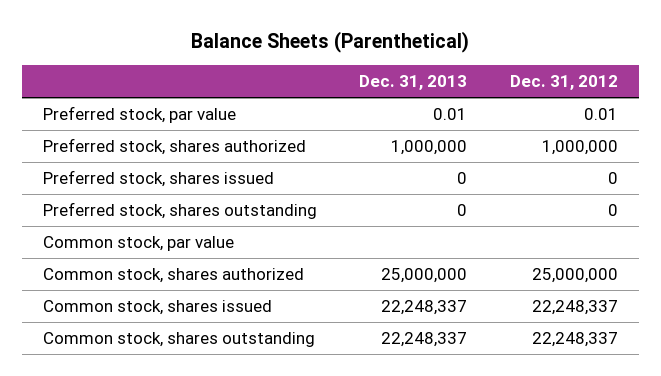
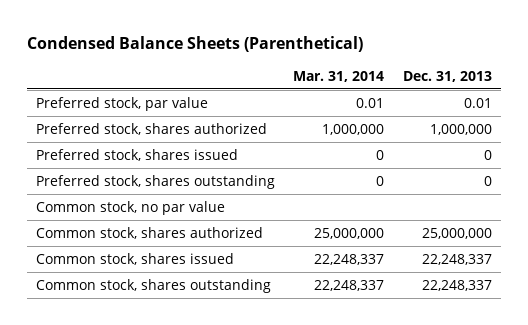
- Balance Sheets (Parenthetical)
+ Condensed Balance Sheets (Parenthetical)
- | Dec. 31, 2013 | Dec. 31, 2012
+ | Mar. 31, 2014 | Dec. 31, 2013
- Common stock, par value
+ Common stock, no par value

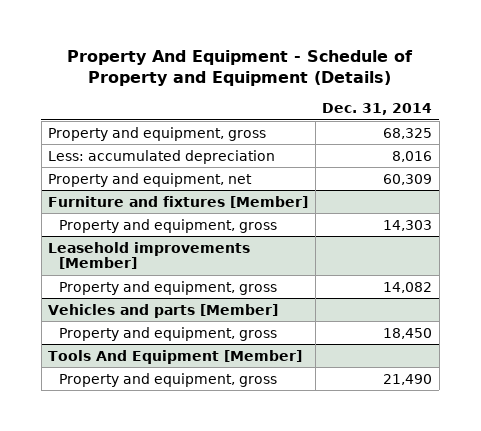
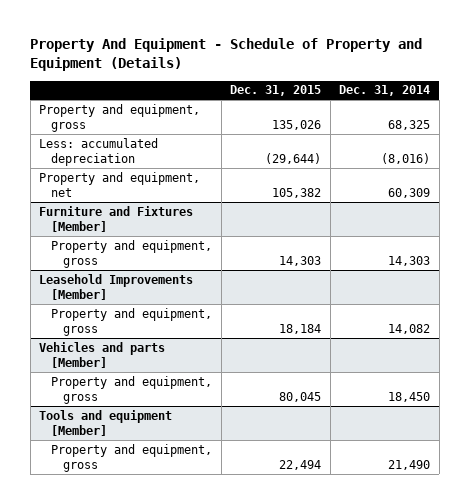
- | Dec. 31, 2014
+ | Dec. 31, 2015 | Dec. 31, 2014
- Less: accumulated depreciation | 8,016
+ Less: accumulated depreciation | (29,644) | (8,016)
- Furniture and fixtures [Member]
+ Furniture and Fixtures [Member]
- Leasehold improvements [Member]
+ Leasehold Improvements [Member]
- Tools And Equipment [Member]
+ Tools and equipment [Member]

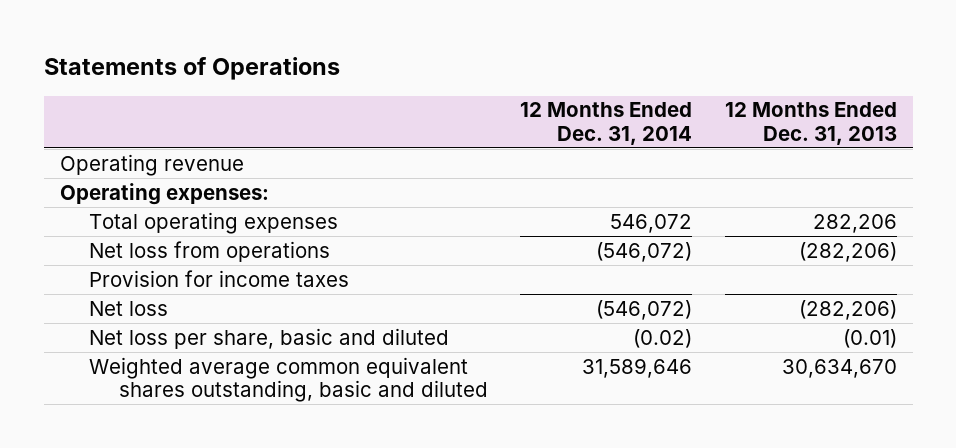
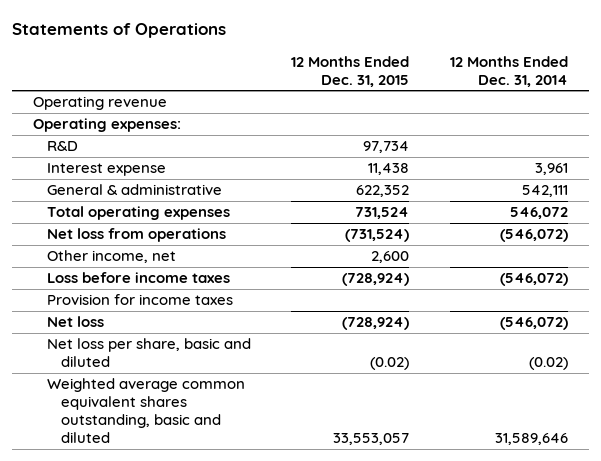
- | 12 Months Ended Dec. 31, 2014 | 12 Months Ended Dec. 31, 2013
+ | 12 Months Ended Dec. 31, 2015 | 12 Months Ended Dec. 31, 2014
+ R&D | 97,734 |
+ Interest expense | 11,438 | 3,961
+ General & administrative | 622,352 | 542,111
+ Other income, net | 2,600 |
+ Loss before income taxes | (728,924) | (546,072)

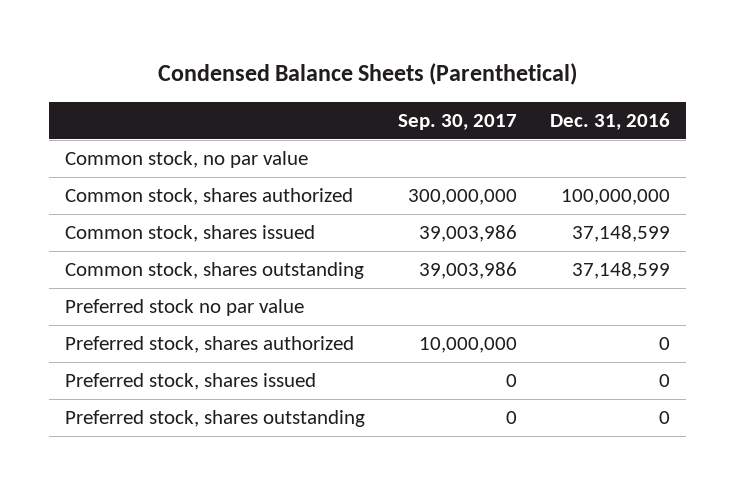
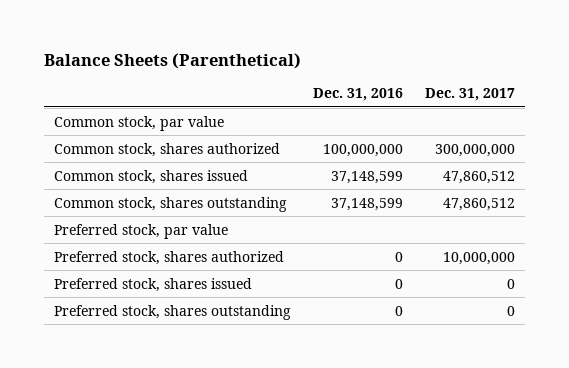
- Condensed Balance Sheets (Parenthetical)
+ Balance Sheets (Parenthetical)
- | Sep. 30, 2017 | Dec. 31, 2016
+ | Dec. 31, 2016 | Dec. 31, 2017
- Common stock, no par value
+ Common stock, par value
- Preferred stock no par value
+ Preferred stock, par value

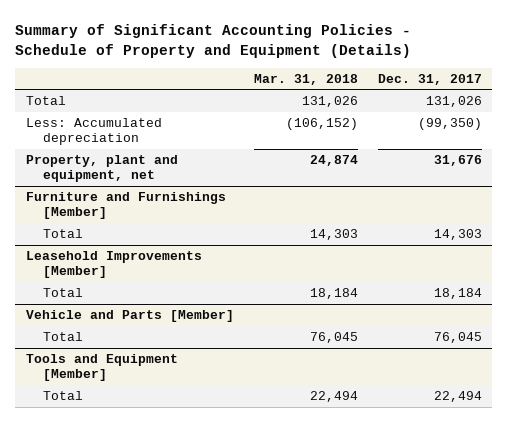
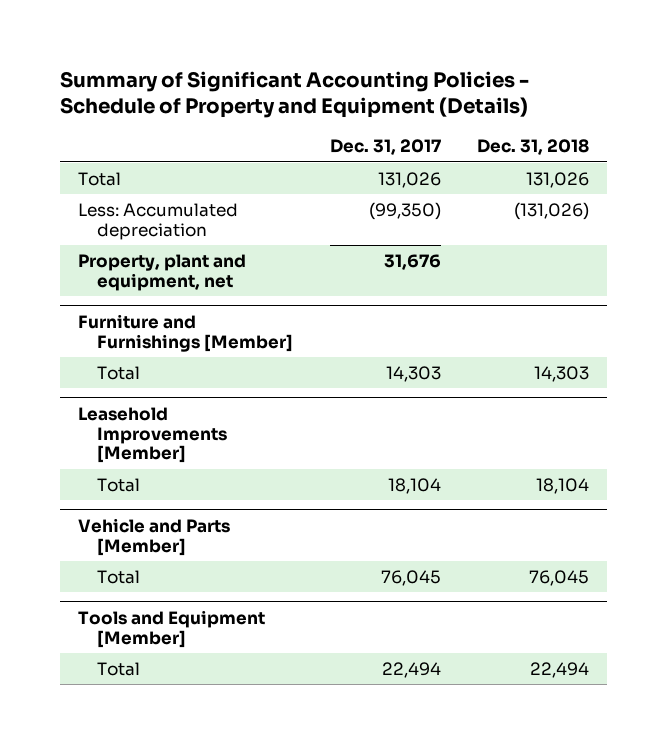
- | Mar. 31, 2018 | Dec. 31, 2017
+ | Dec. 31, 2017 | Dec. 31, 2018
@ Leasehold Improvements [Member]
- Total | 18,184 | 18,184
+ Total | 18,104 | 18,104

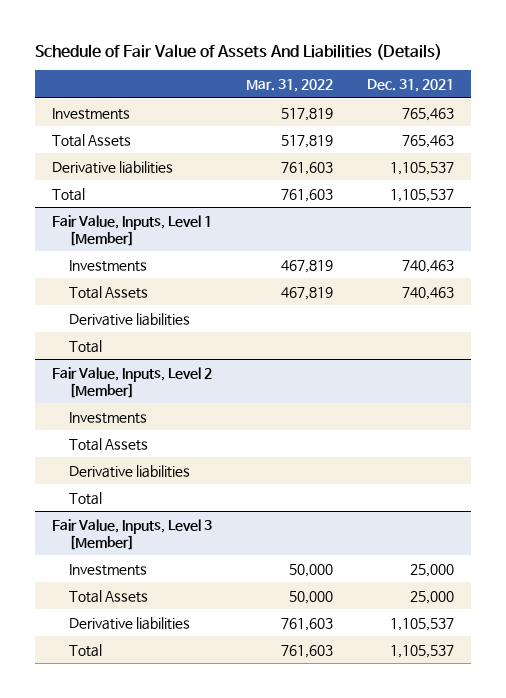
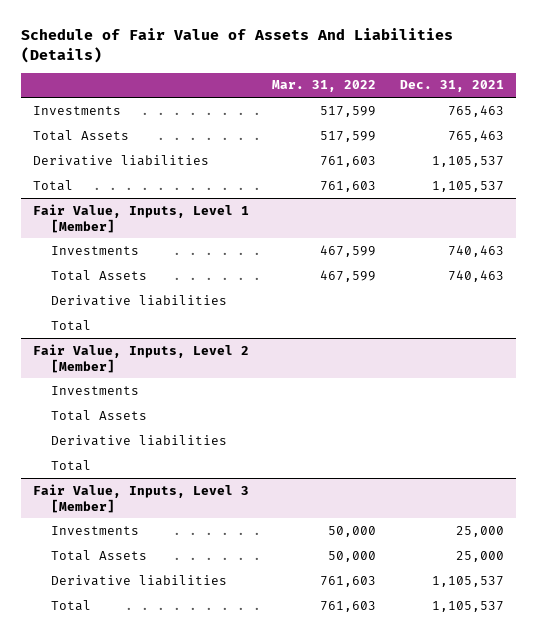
- Investments | 517,819 | 765,463
- Total Assets | 517,819 | 765,463
+ Investments | 517,599 | 765,463
+ Total Assets | 517,599 | 765,463
@ Fair Value, Inputs, Level 1 [Member]
- Investments | 467,819 | 740,463
- Total Assets | 467,819 | 740,463
+ Investments | 467,599 | 740,463
+ Total Assets | 467,599 | 740,463

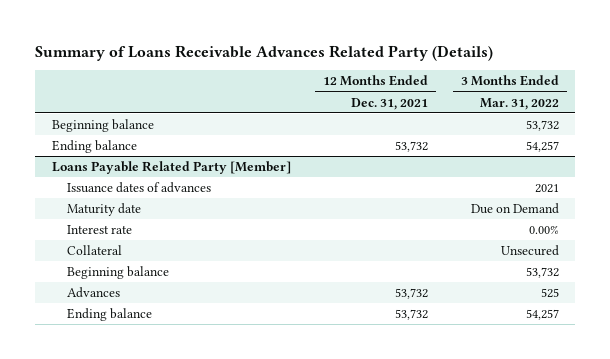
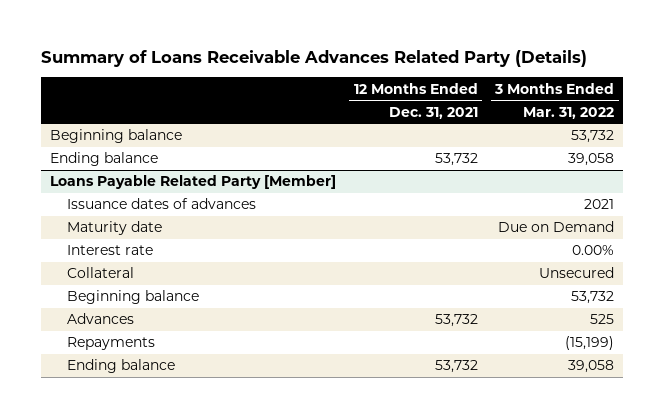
- Ending balance | 53,732 | 54,257
+ Ending balance | 53,732 | 39,058
@ Loans Payable Related Party [Member]
- Ending balance | 53,732 | 54,257
+ Repayments | | (15,199)
+ Ending balance | 53,732 | 39,058

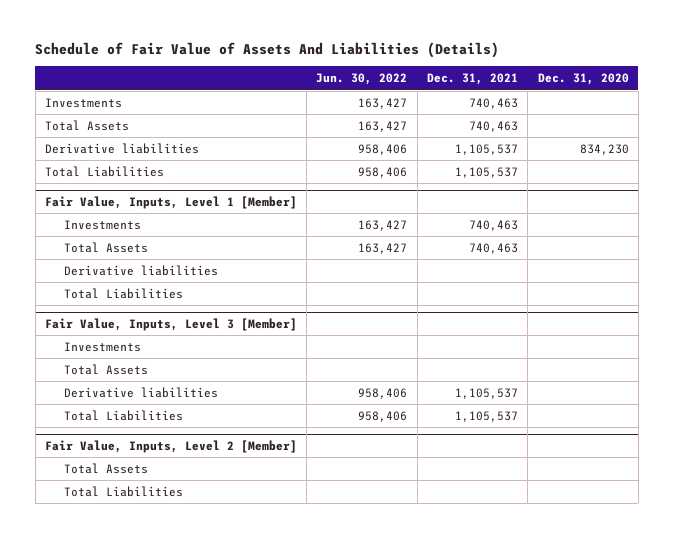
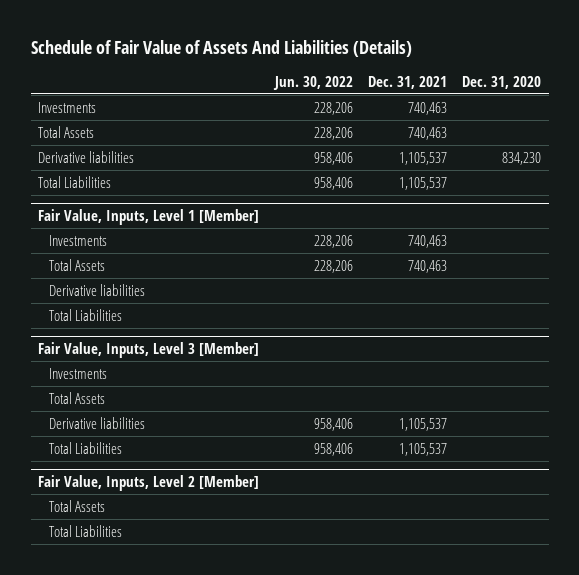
- Investments | 163,427 | 740,463 |
- Total Assets | 163,427 | 740,463 |
+ Investments | 228,206 | 740,463 |
+ Total Assets | 228,206 | 740,463 |
@ Fair Value, Inputs, Level 1 [Member]
- Investments | 163,427 | 740,463 |
- Total Assets | 163,427 | 740,463 |
+ Investments | 228,206 | 740,463 |
+ Total Assets | 228,206 | 740,463 |

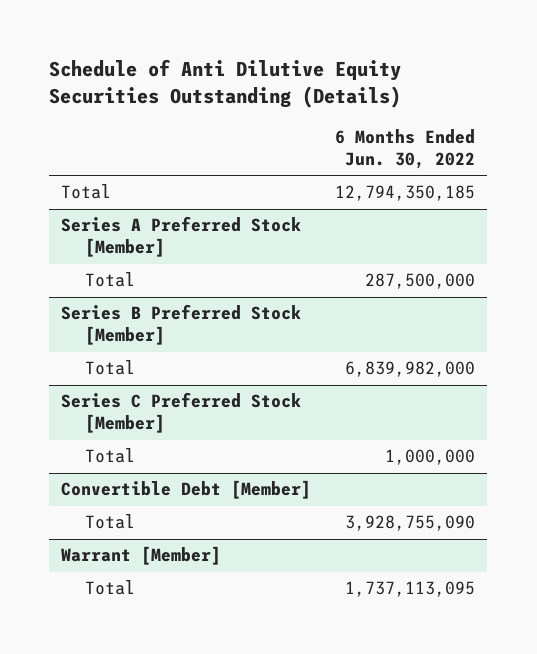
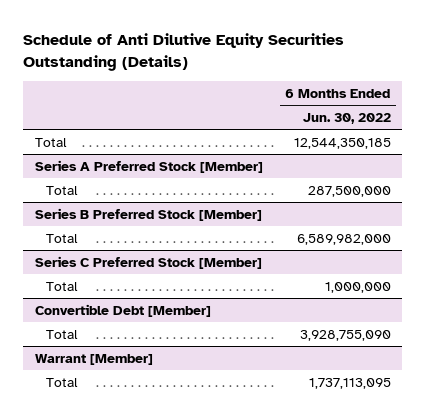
- Total | 12,794,350,185
+ Total | 12,544,350,185
@ Series B Preferred Stock [Member]
- Total | 6,839,982,000
+ Total | 6,589,982,000

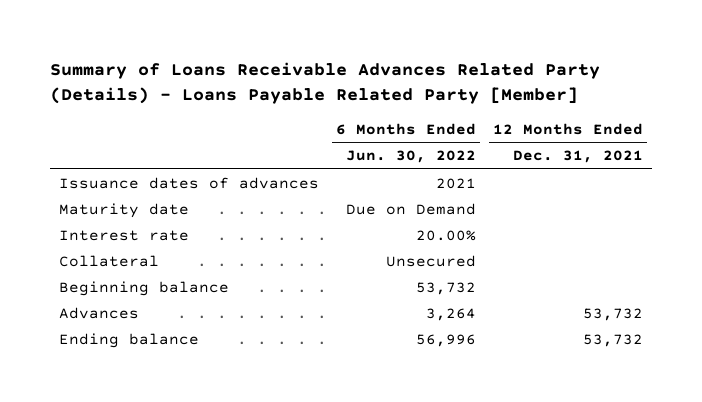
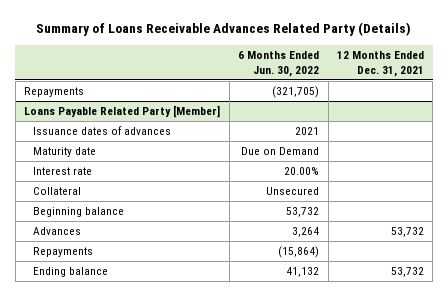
- Summary of Loans Receivable Advances Related Party (Details) - Loans Payable Related Party [Member]
+ Summary of Loans Receivable Advances Related Party (Details)
+ Repayments | (321,705) |
+ Loans Payable Related Party [Member]
- Ending balance | 56,996 | 53,732
+ Repayments | (15,864) |
+ Ending balance | 41,132 | 53,732

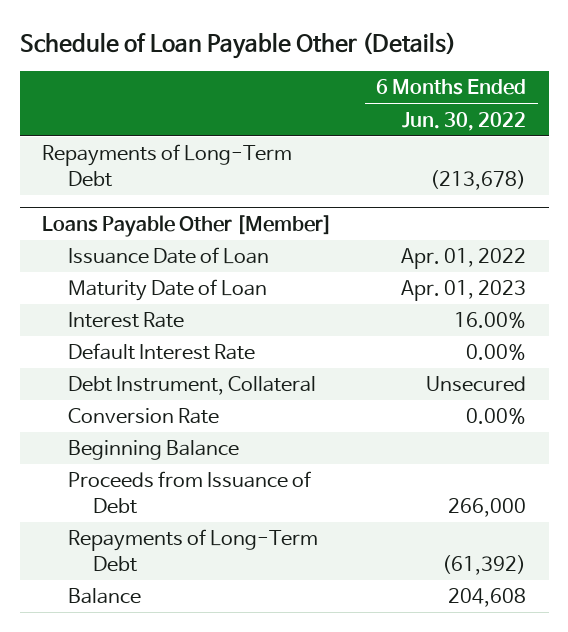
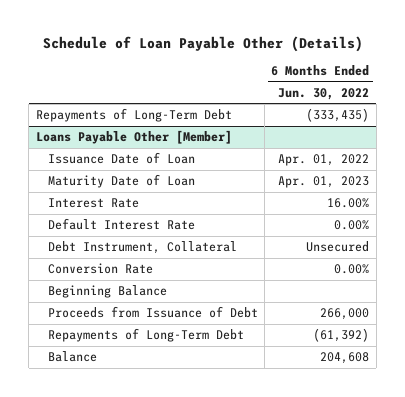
- Repayments of Long-Term Debt | (213,678)
+ Repayments of Long-Term Debt | (333,435)

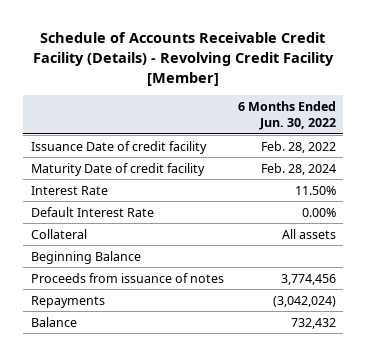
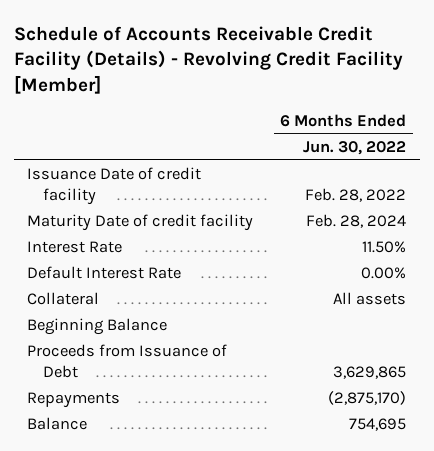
- Proceeds from issuance of notes | 3,774,456
- Repayments | (3,042,024)
- Balance | 732,432
+ Proceeds from Issuance of Debt | 3,629,865
+ Repayments | (2,875,170)
+ Balance | 754,695

